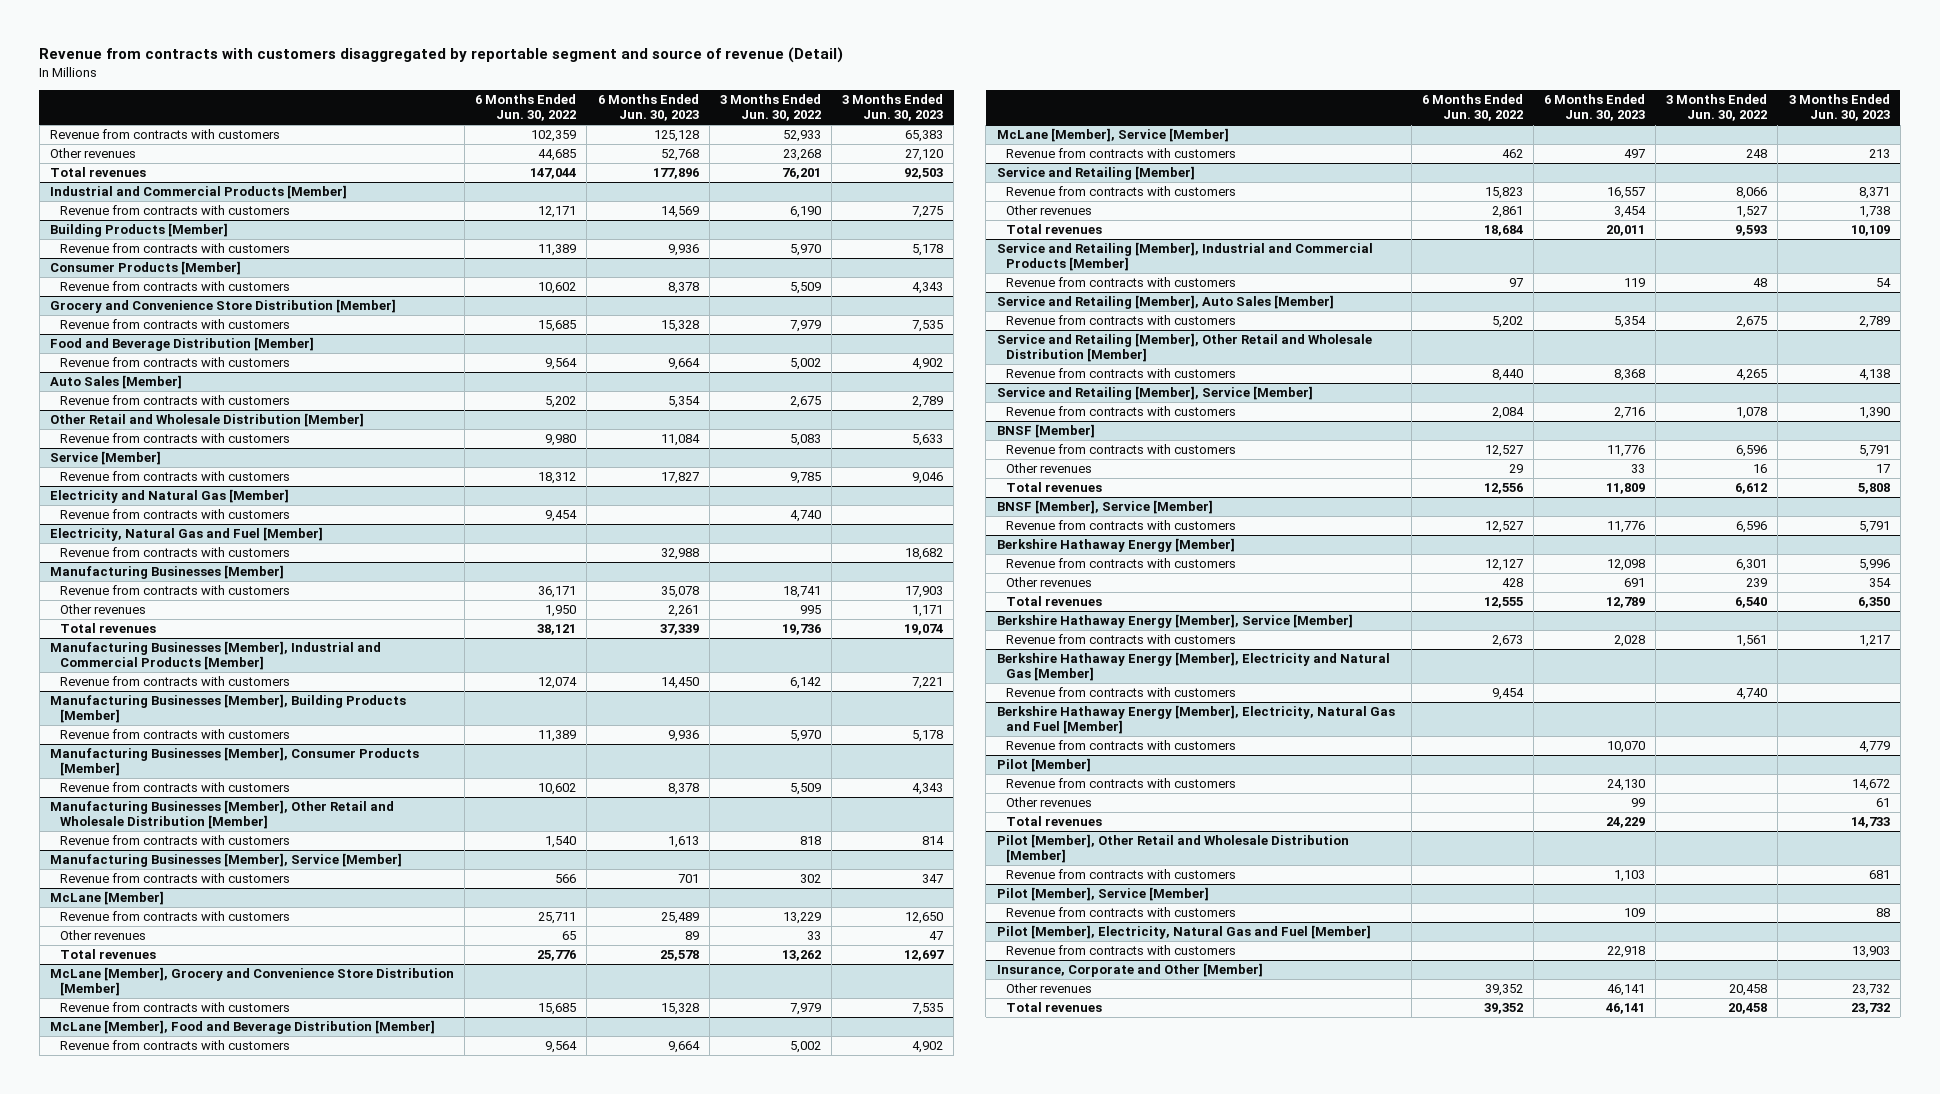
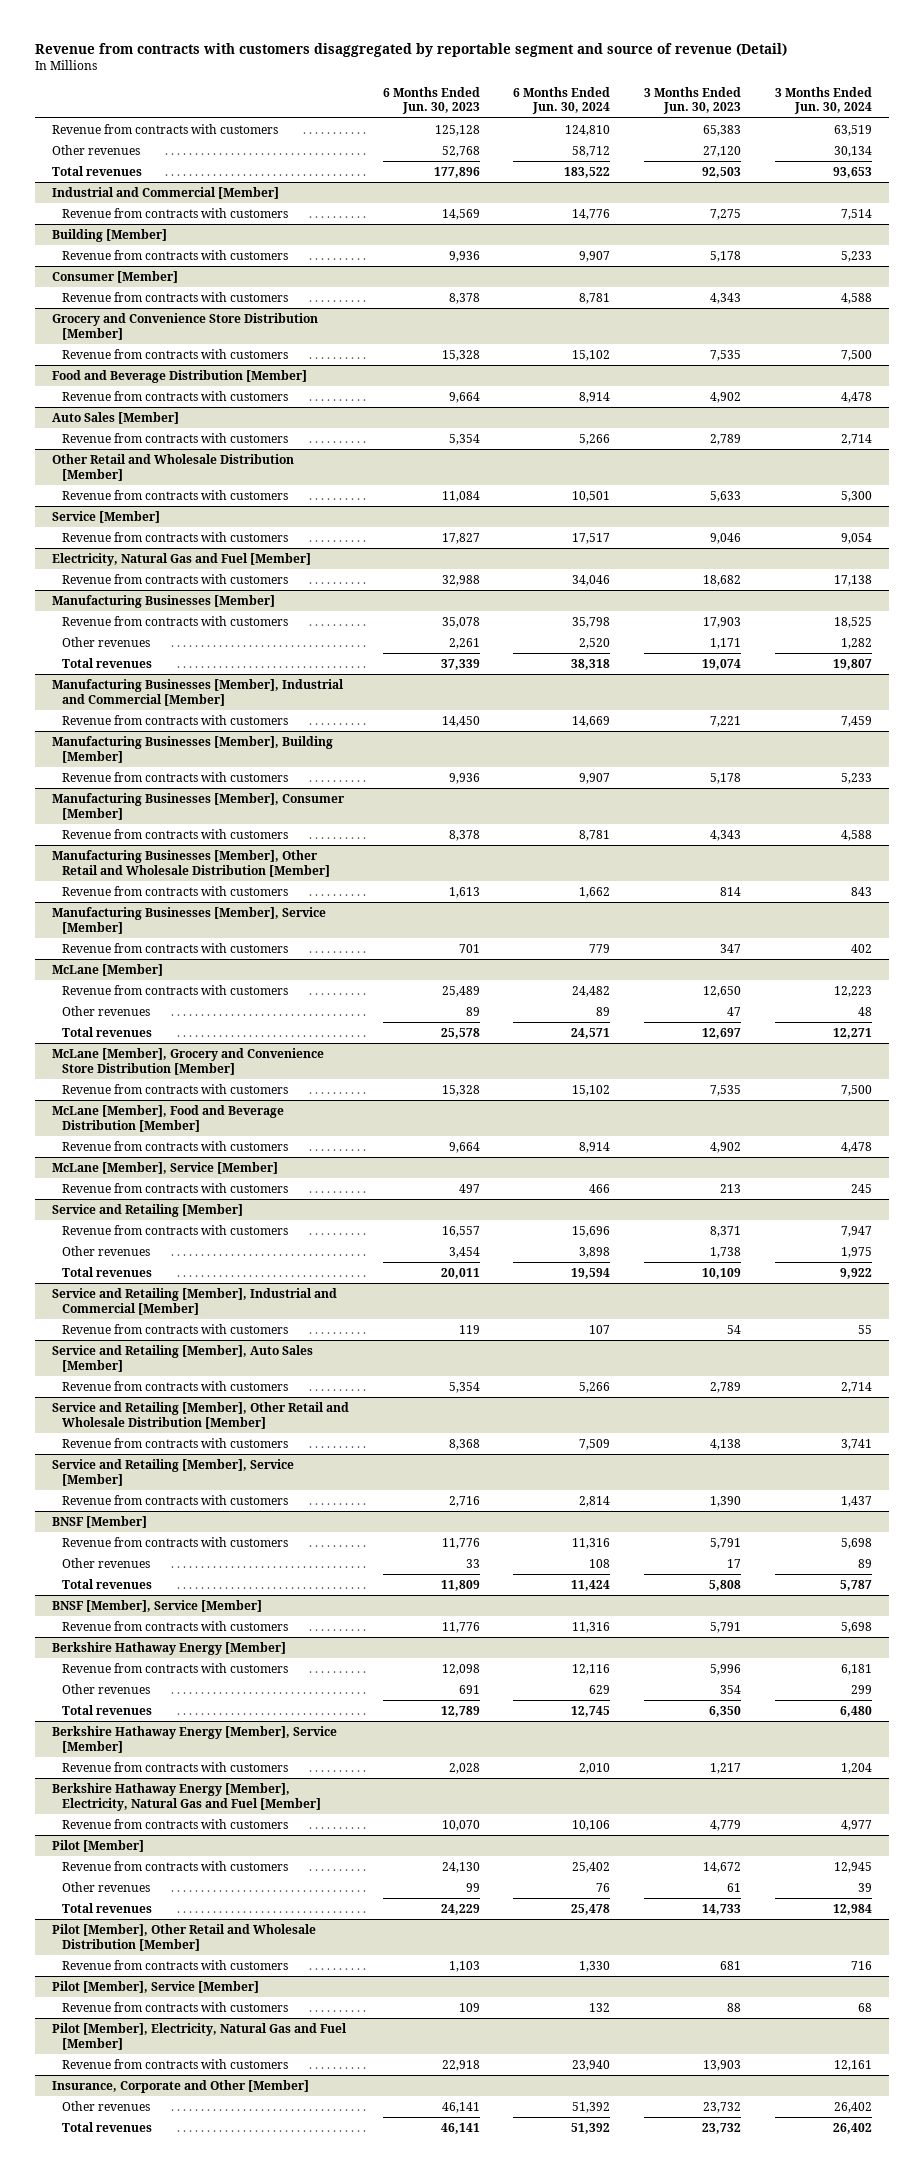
- | 6 Months Ended Jun. 30, 2022 | 6 Months Ended Jun. 30, 2023 | 3 Months Ended Jun. 30, 2022 | 3 Months Ended Jun. 30, 2023
+ | 6 Months Ended Jun. 30, 2023 | 6 Months Ended Jun. 30, 2024 | 3 Months Ended Jun. 30, 2023 | 3 Months Ended Jun. 30, 2024
- Industrial and Commercial Products [Member]
+ Industrial and Commercial [Member]
- Building Products [Member]
+ Building [Member]
- Consumer Products [Member]
+ Consumer [Member]
- Electricity and Natural Gas [Member]
- Revenue from contracts with customers | 9,454 | | 4,740 |
- Manufacturing Businesses [Member], Industrial and Commercial Products [Member]
+ Manufacturing Businesses [Member], Industrial and Commercial [Member]
- Manufacturing Businesses [Member], Building Products [Member]
+ Manufacturing Businesses [Member], Building [Member]
- Manufacturing Businesses [Member], Consumer Products [Member]
+ Manufacturing Businesses [Member], Consumer [Member]
- Service and Retailing [Member], Industrial and Commercial Products [Member]
+ Service and Retailing [Member], Industrial and Commercial [Member]
- Berkshire Hathaway Energy [Member], Electricity and Natural Gas [Member]
- Revenue from contracts with customers | 9,454 | | 4,740 |

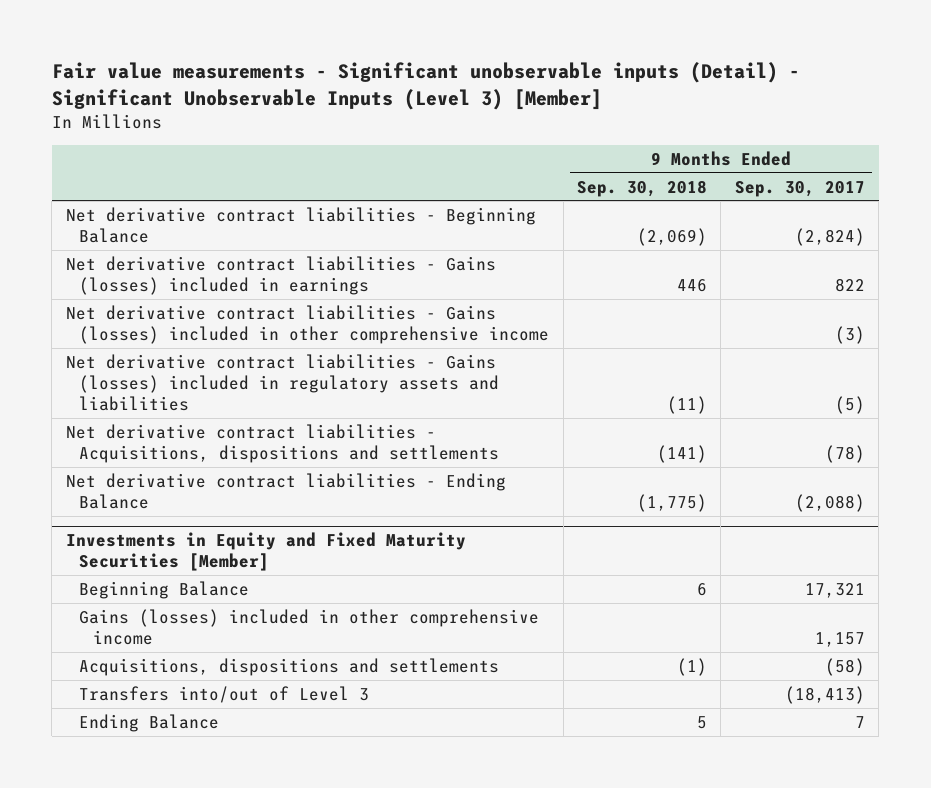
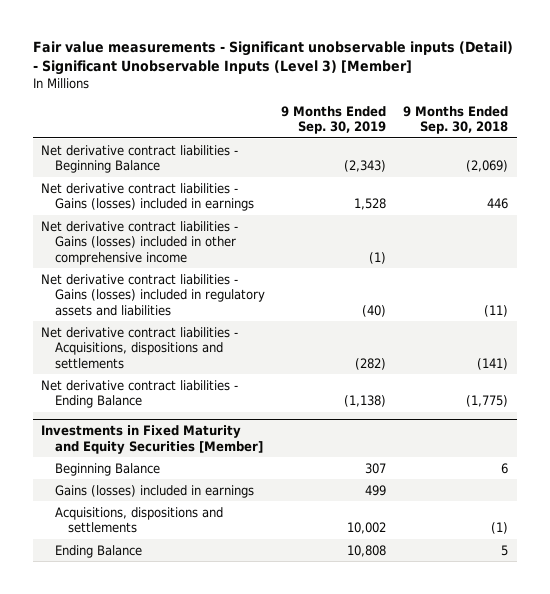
- | 9 Months Ended Sep. 30, 2018 | 9 Months Ended Sep. 30, 2017
+ | 9 Months Ended Sep. 30, 2019 | 9 Months Ended Sep. 30, 2018
- Investments in Equity and Fixed Maturity Securities [Member]
+ Investments in Fixed Maturity and Equity Securities [Member]
- Gains (losses) included in other comprehensive income | | 1,157
+ Gains (losses) included in earnings | 499 |
- Transfers into/out of Level 3 | | (18,413)

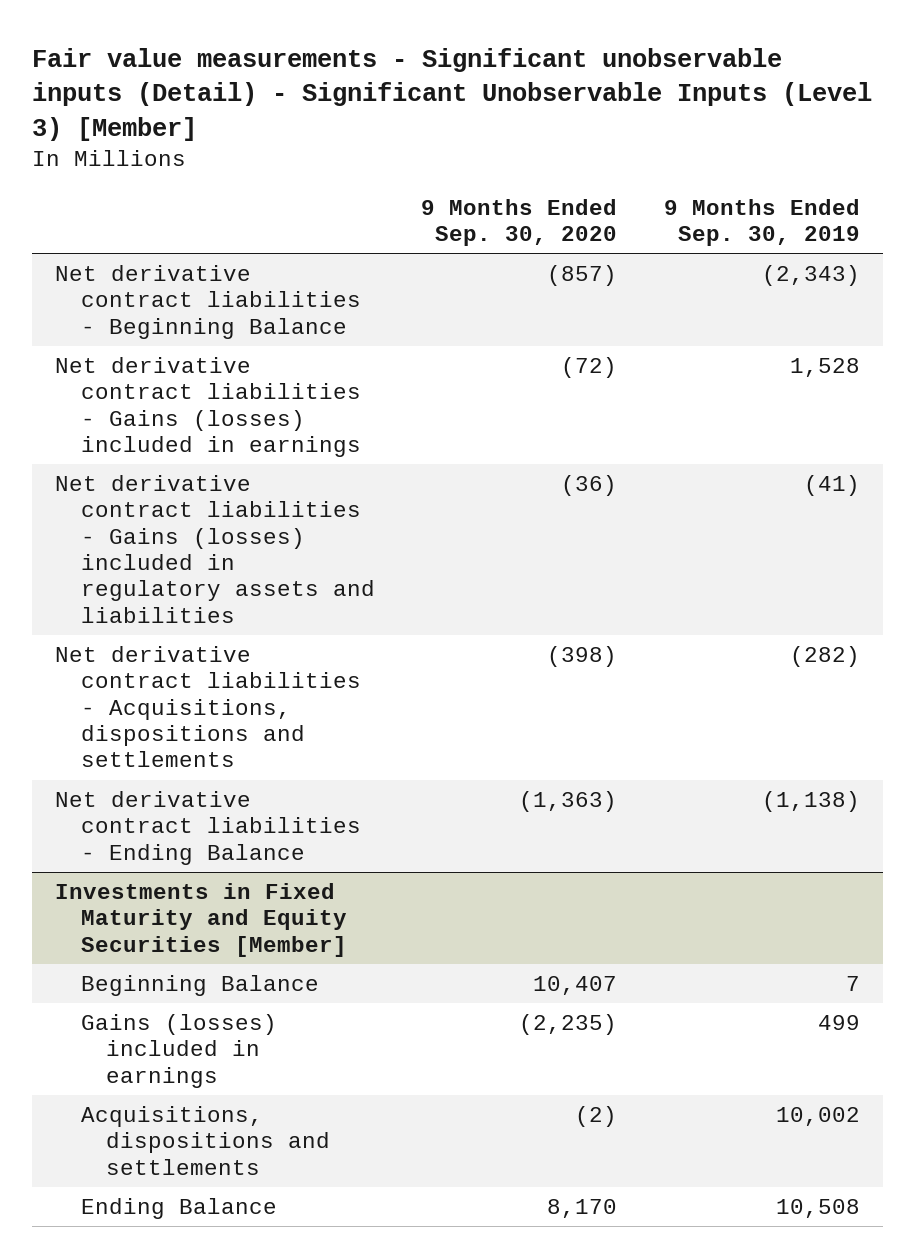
- | 9 Months Ended Sep. 30, 2019 | 9 Months Ended Sep. 30, 2018
+ | 9 Months Ended Sep. 30, 2020 | 9 Months Ended Sep. 30, 2019
- Net derivative contract liabilities - Gains (losses) included in other comprehensive income | (1) |
- Net derivative contract liabilities - Gains (losses) included in regulatory assets and liabilities | (40) | (11)
+ Net derivative contract liabilities - Gains (losses) included in regulatory assets and liabilities | (36) | (41)
@ Investments in Fixed Maturity and Equity Securities [Member]
- Beginning Balance | 307 | 6
+ Beginning Balance | 10,407 | 7
- Ending Balance | 10,808 | 5
+ Ending Balance | 8,170 | 10,508

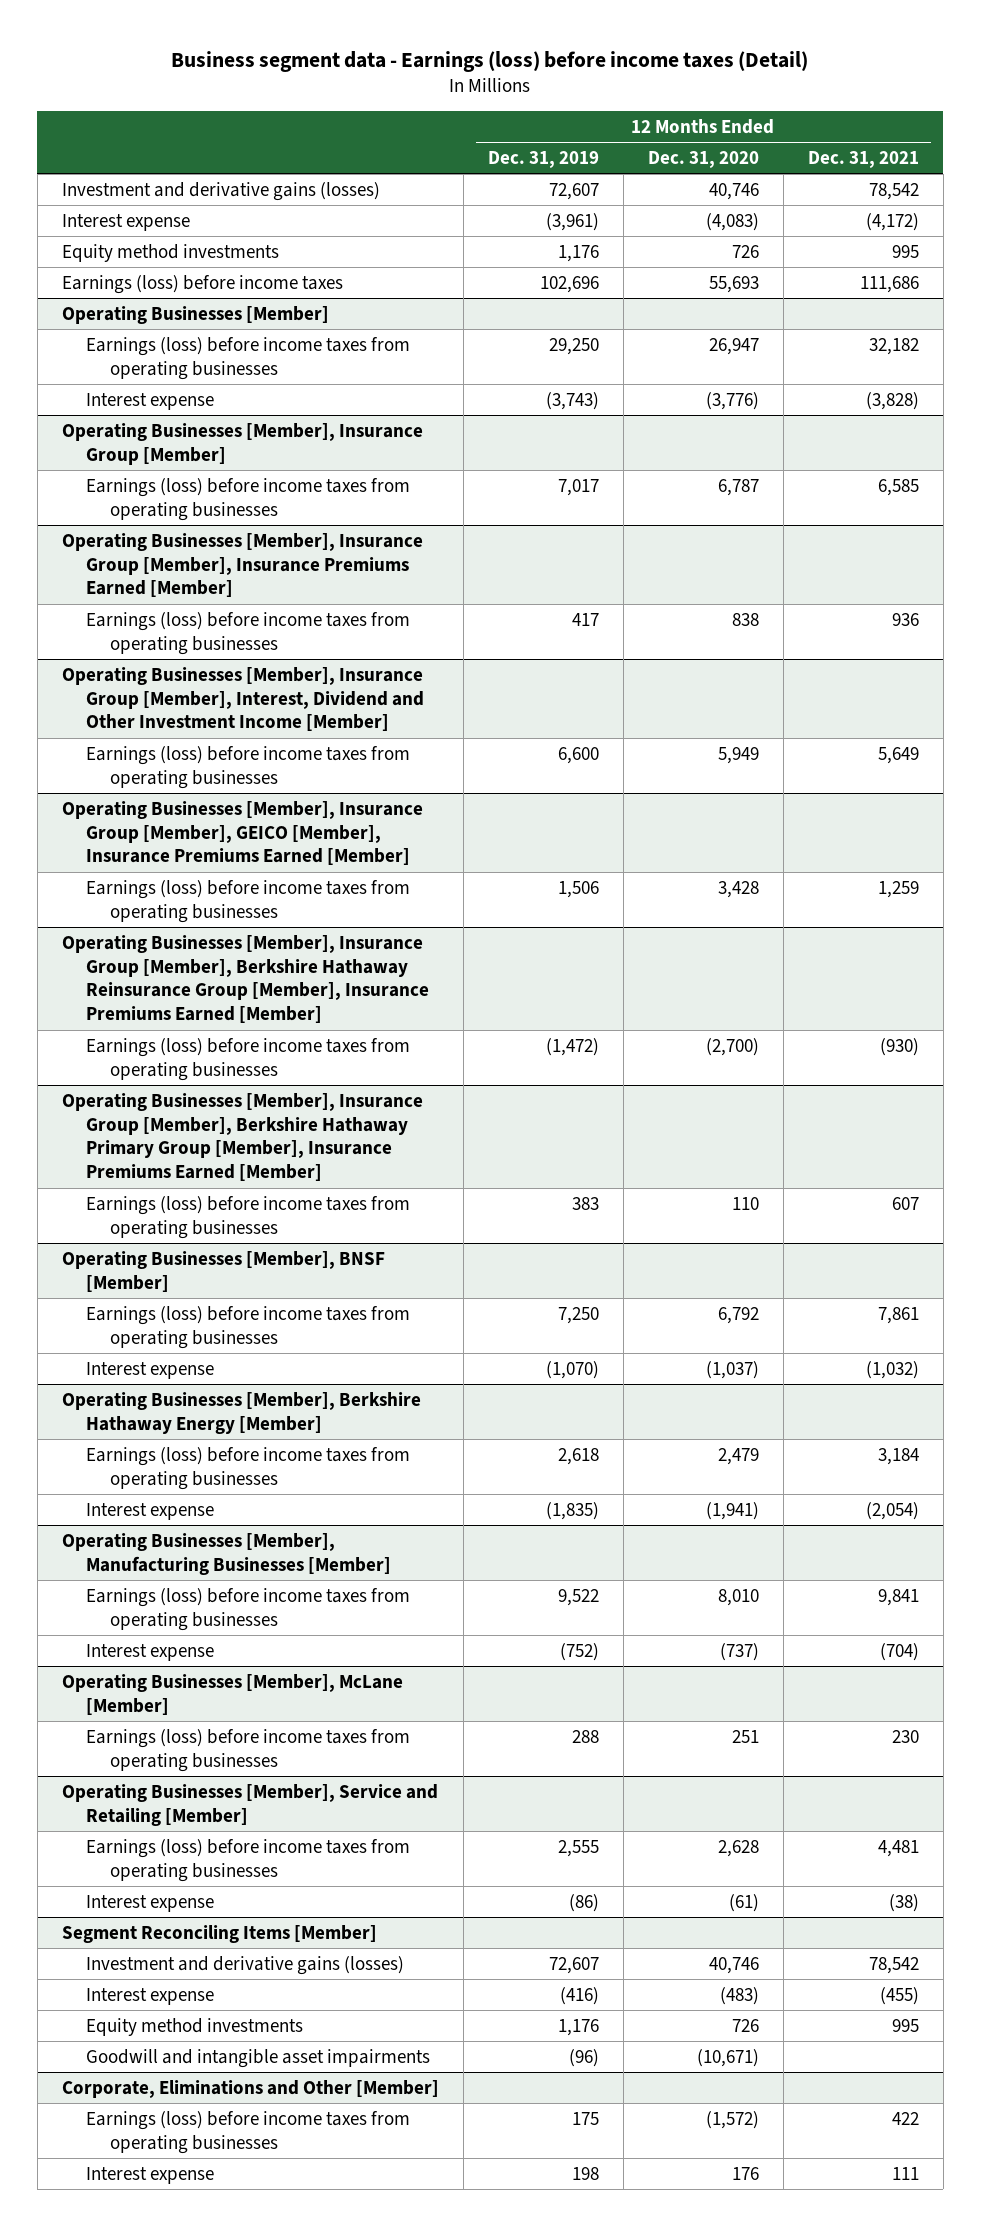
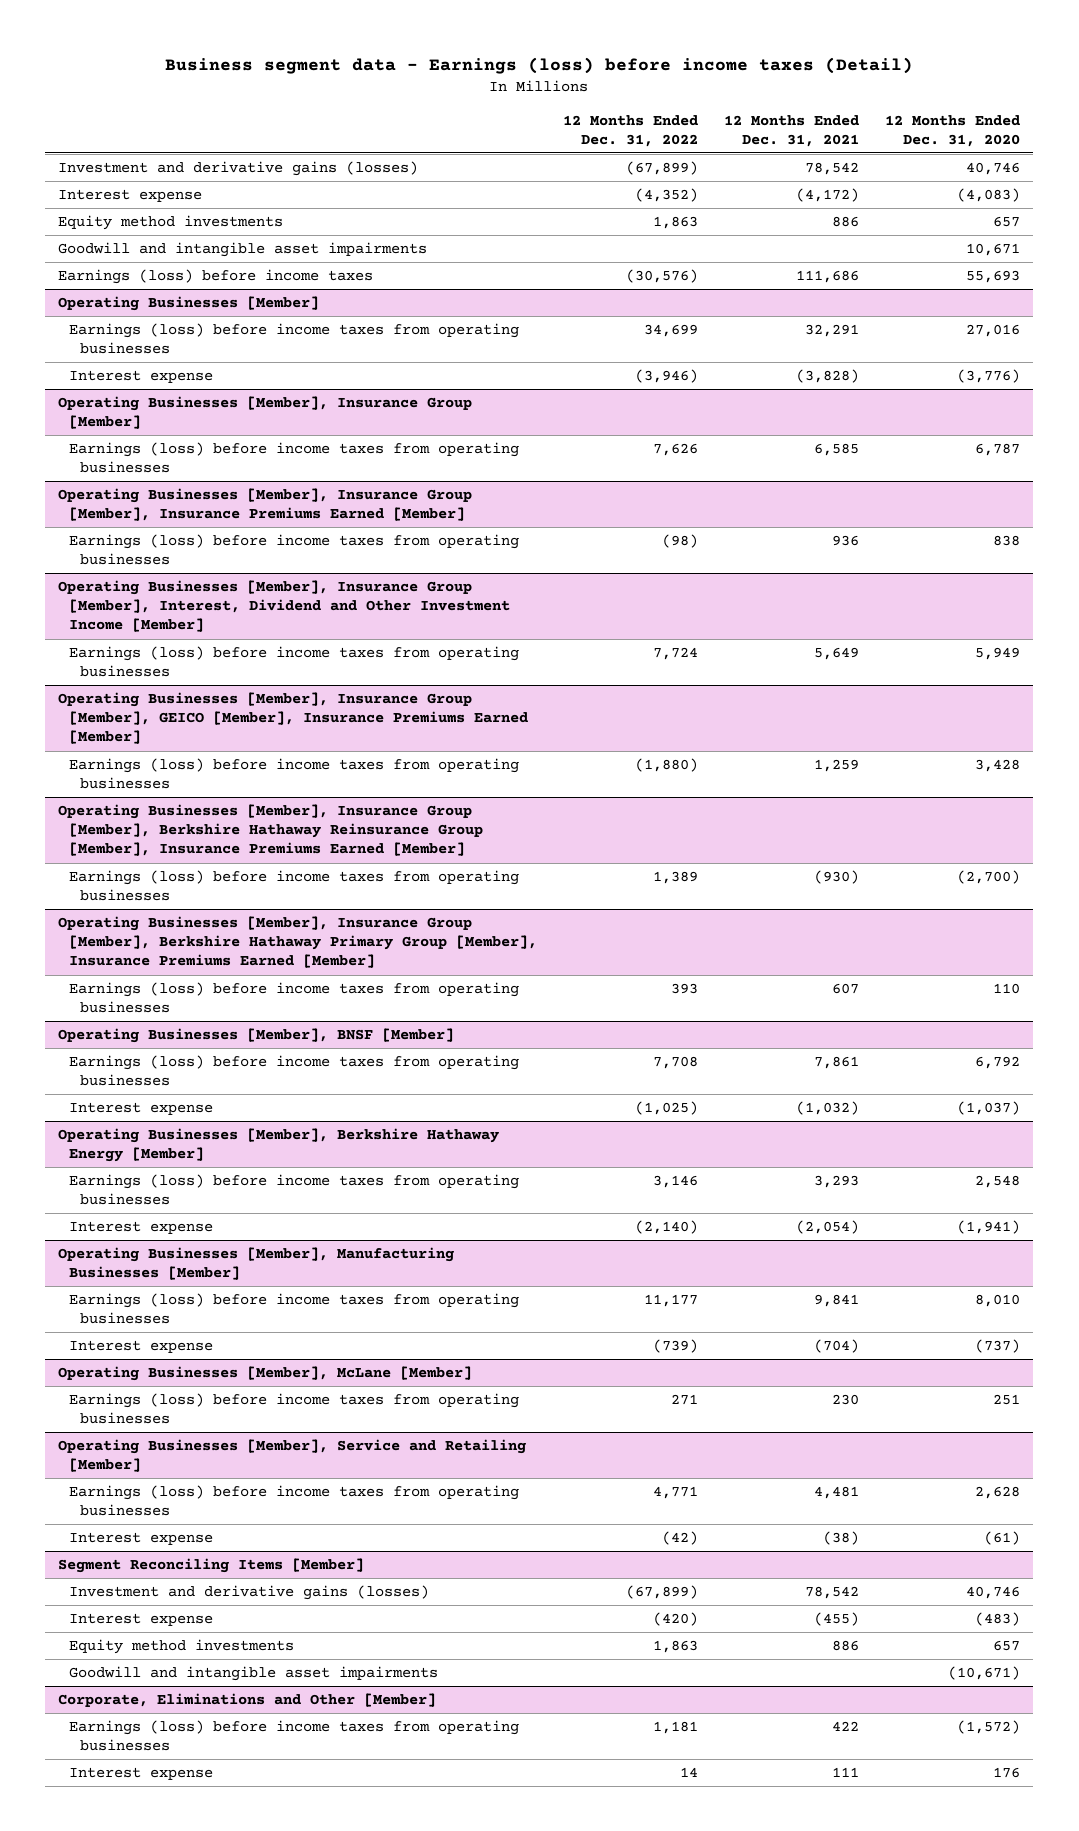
- | 12 Months Ended Dec. 31, 2019 | 12 Months Ended Dec. 31, 2020 | 12 Months Ended Dec. 31, 2021
+ | 12 Months Ended Dec. 31, 2022 | 12 Months Ended Dec. 31, 2021 | 12 Months Ended Dec. 31, 2020
- Equity method investments | 1,176 | 726 | 995
+ Equity method investments | 1,863 | 886 | 657
+ Goodwill and intangible asset impairments | | | 10,671
@ Operating Businesses [Member]
- Earnings (loss) before income taxes from operating businesses | 29,250 | 26,947 | 32,182
+ Earnings (loss) before income taxes from operating businesses | 34,699 | 32,291 | 27,016
@ Operating Businesses [Member], Berkshire Hathaway Energy [Member]
- Earnings (loss) before income taxes from operating businesses | 2,618 | 2,479 | 3,184
+ Earnings (loss) before income taxes from operating businesses | 3,146 | 3,293 | 2,548
@ Segment Reconciling Items [Member]
- Equity method investments | 1,176 | 726 | 995
+ Equity method investments | 1,863 | 886 | 657

